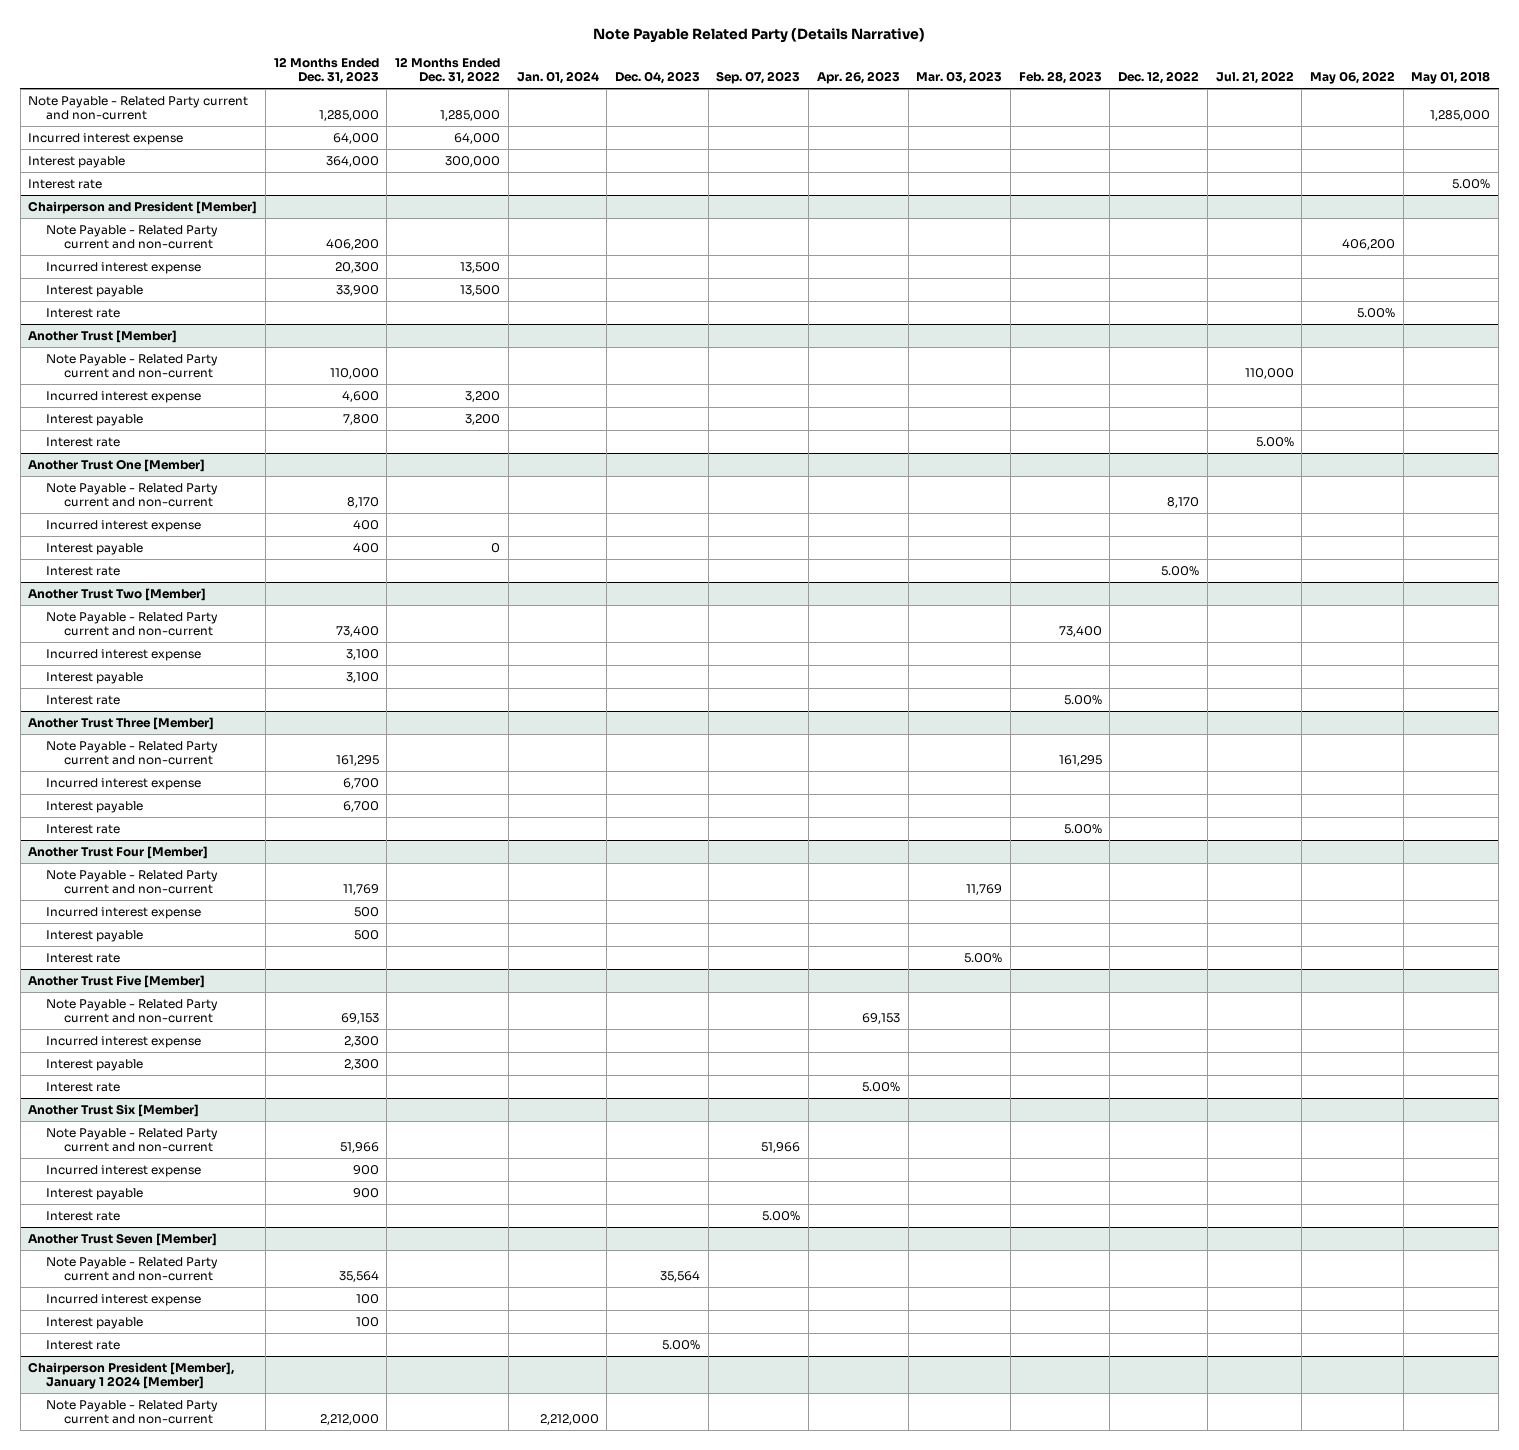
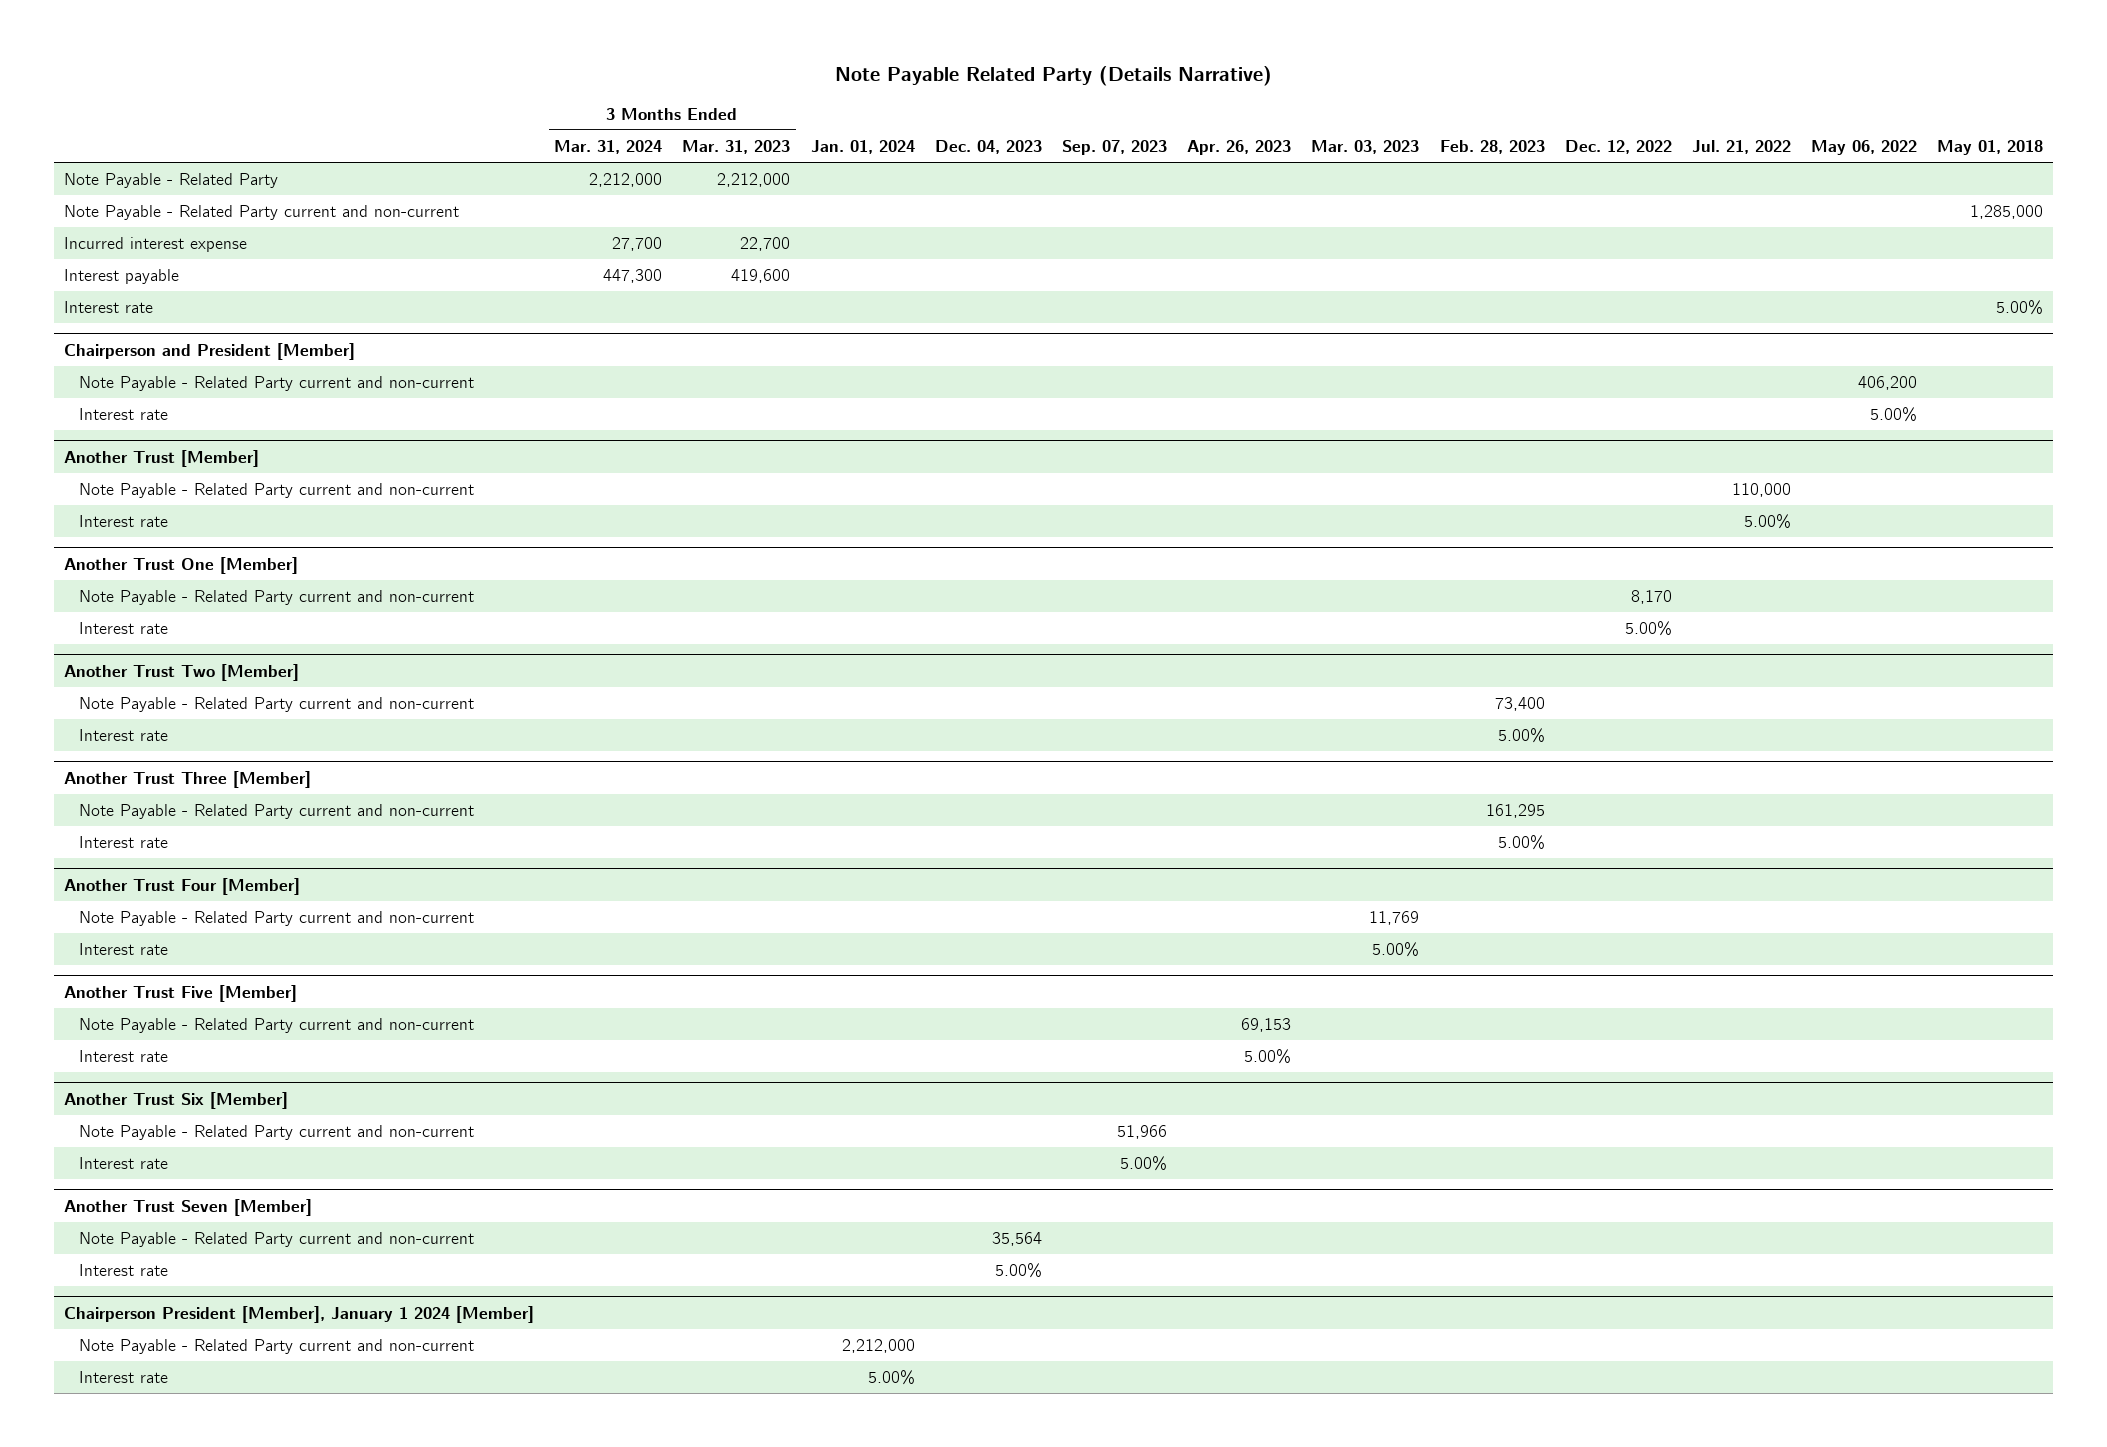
- | 12 Months Ended Dec. 31, 2023 | 12 Months Ended Dec. 31, 2022 | Jan. 01, 2024 | Dec. 04, 2023 | Sep. 07, 2023 | Apr. 26, 2023 | Mar. 03, 2023 | Feb. 28, 2023 | Dec. 12, 2022 | Jul. 21, 2022 | May 06, 2022 | May 01, 2018
+ | 3 Months Ended Mar. 31, 2024 | 3 Months Ended Mar. 31, 2023 | Jan. 01, 2024 | Dec. 04, 2023 | Sep. 07, 2023 | Apr. 26, 2023 | Mar. 03, 2023 | Feb. 28, 2023 | Dec. 12, 2022 | Jul. 21, 2022 | May 06, 2022 | May 01, 2018
+ Note Payable - Related Party | 2,212,000 | 2,212,000 | | | | | | | | | |
@ Chairperson and President [Member]
- Incurred interest expense | 20,300 | 13,500 | | | | | | | | | |
- Interest payable | 33,900 | 13,500 | | | | | | | | | |
@ Another Trust [Member]
- Incurred interest expense | 4,600 | 3,200 | | | | | | | | | |
- Interest payable | 7,800 | 3,200 | | | | | | | | | |
@ Another Trust One [Member]
- Incurred interest expense | 400 | | | | | | | | | | |
- Interest payable | 400 | 0 | | | | | | | | | |
@ Another Trust Two [Member]
- Incurred interest expense | 3,100 | | | | | | | | | | |
- Interest payable | 3,100 | | | | | | | | | | |
@ Another Trust Three [Member]
- Incurred interest expense | 6,700 | | | | | | | | | | |
- Interest payable | 6,700 | | | | | | | | | | |
@ Another Trust Four [Member]
- Incurred interest expense | 500 | | | | | | | | | | |
- Interest payable | 500 | | | | | | | | | | |
@ Another Trust Five [Member]
- Incurred interest expense | 2,300 | | | | | | | | | | |
- Interest payable | 2,300 | | | | | | | | | | |
@ Another Trust Six [Member]
- Incurred interest expense | 900 | | | | | | | | | | |
- Interest payable | 900 | | | | | | | | | | |
@ Another Trust Seven [Member]
- Incurred interest expense | 100 | | | | | | | | | | |
- Interest payable | 100 | | | | | | | | | | |
@ Chairperson President [Member], January 1 2024 [Member]
+ Interest rate | | | 5.00% | | | | | | | | |

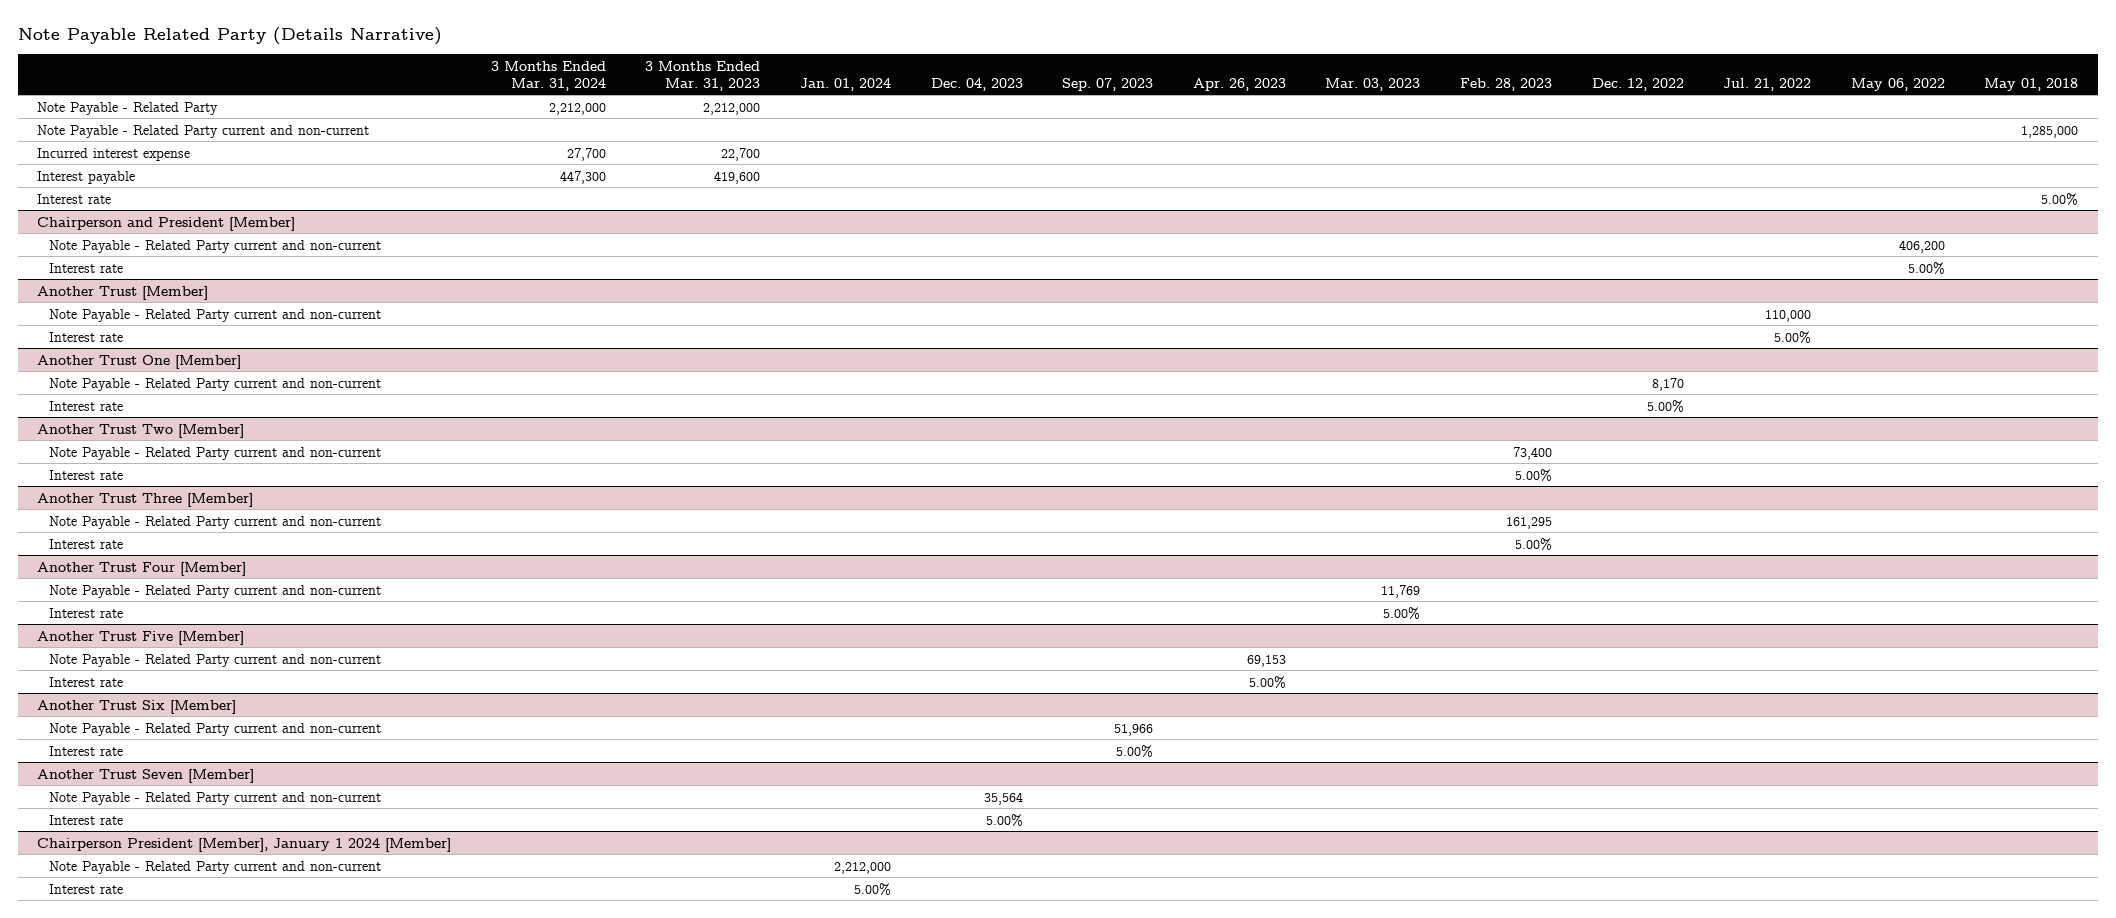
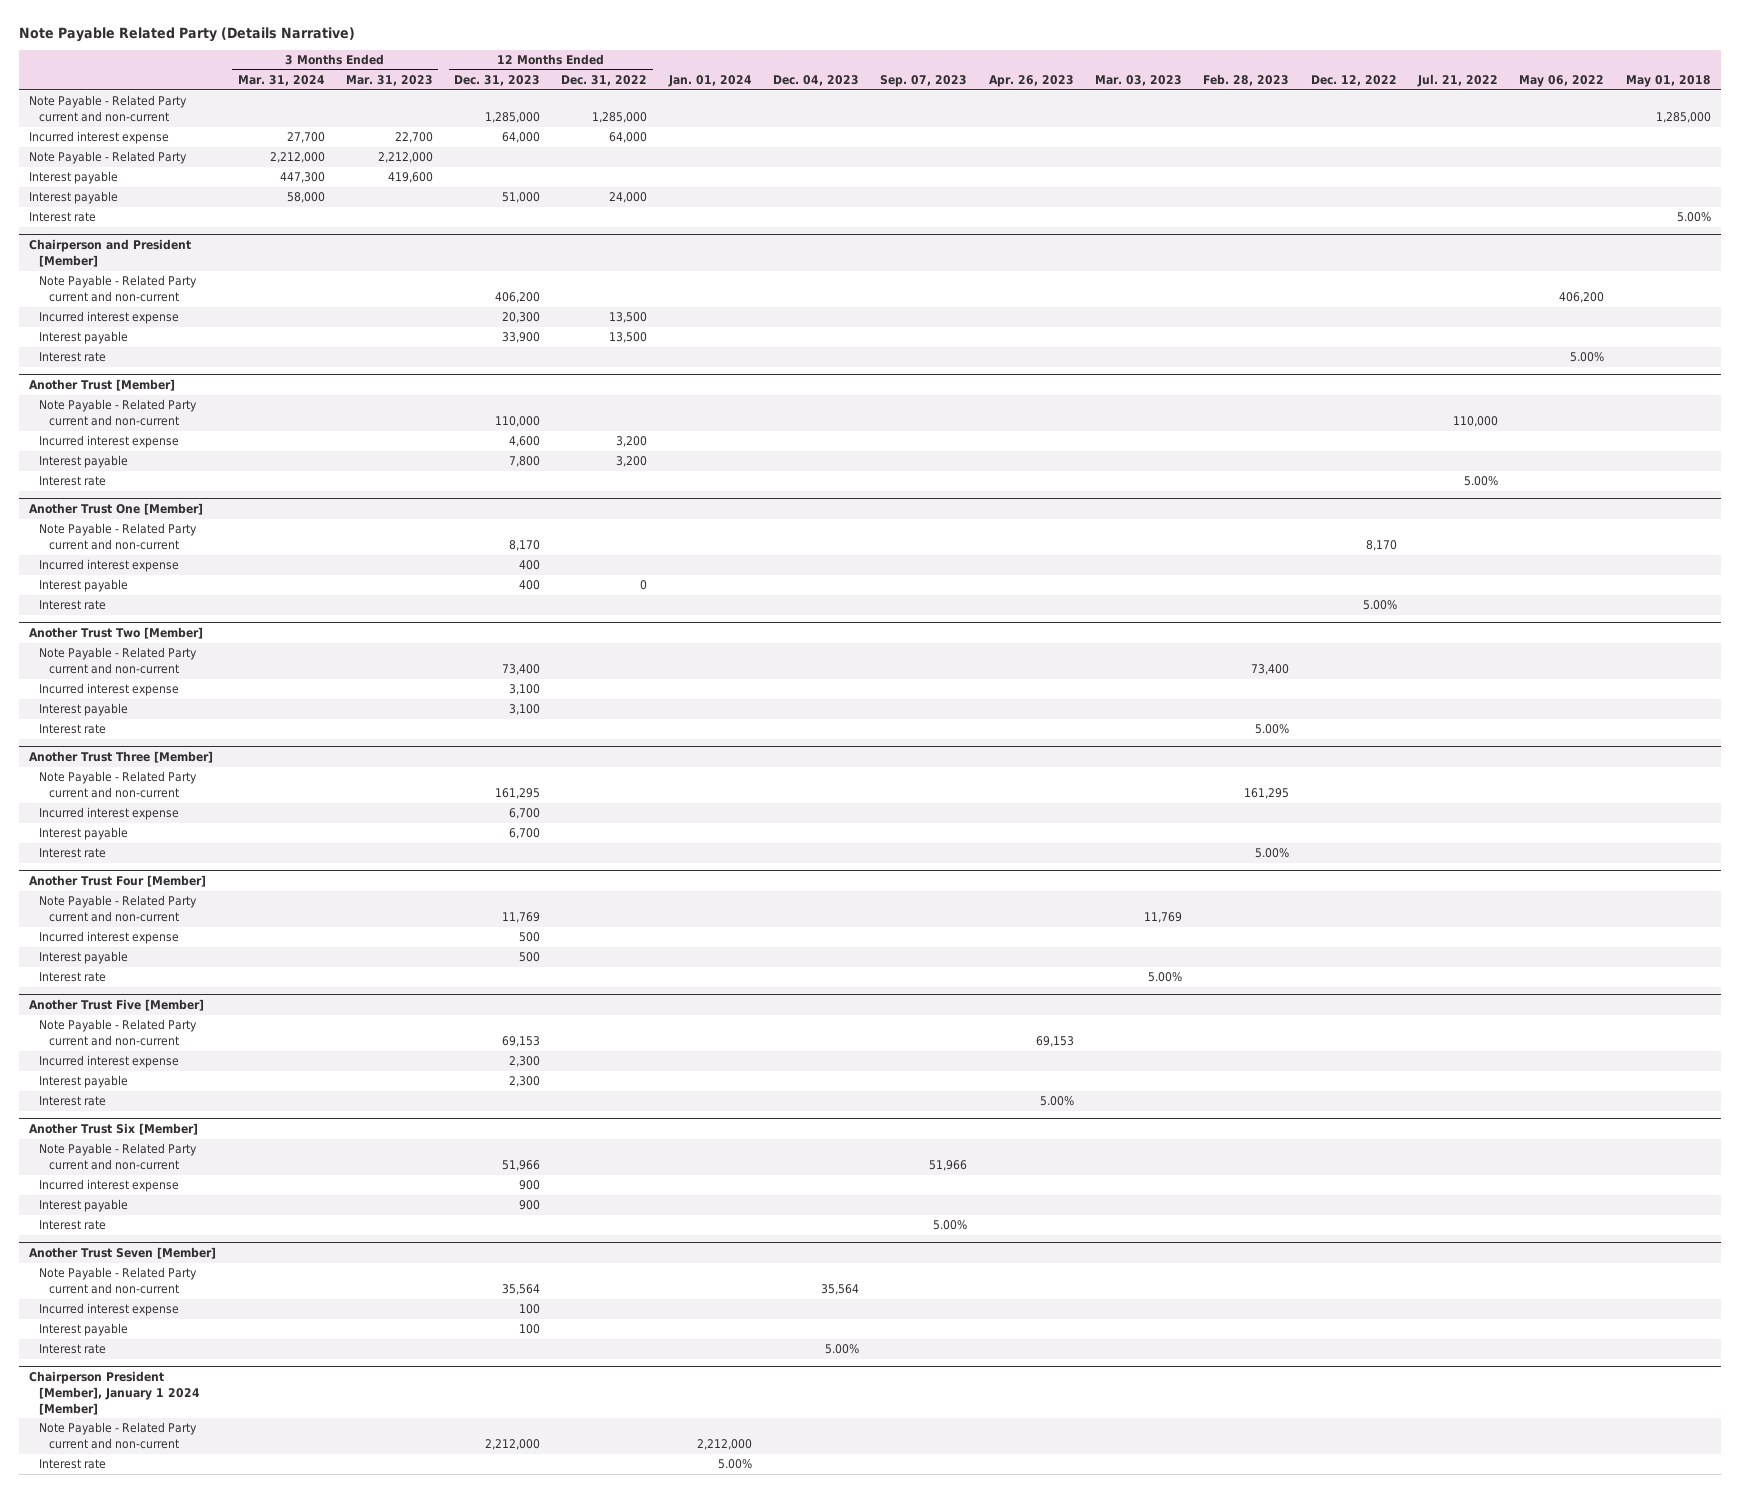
- | 3 Months Ended Mar. 31, 2024 | 3 Months Ended Mar. 31, 2023 | Jan. 01, 2024 | Dec. 04, 2023 | Sep. 07, 2023 | Apr. 26, 2023 | Mar. 03, 2023 | Feb. 28, 2023 | Dec. 12, 2022 | Jul. 21, 2022 | May 06, 2022 | May 01, 2018
+ | 3 Months Ended Mar. 31, 2024 | 3 Months Ended Mar. 31, 2023 | 12 Months Ended Dec. 31, 2023 | 12 Months Ended Dec. 31, 2022 | Jan. 01, 2024 | Dec. 04, 2023 | Sep. 07, 2023 | Apr. 26, 2023 | Mar. 03, 2023 | Feb. 28, 2023 | Dec. 12, 2022 | Jul. 21, 2022 | May 06, 2022 | May 01, 2018
moved down: Note Payable - Related Party | 2,212,000 | 2,212,000 | | | | | | | | | | | |
+ Interest payable | 58,000 | | 51,000 | 24,000 | | | | | | | | | |
@ Chairperson and President [Member]
+ Incurred interest expense | | | 20,300 | 13,500 | | | | | | | | | |
+ Interest payable | | | 33,900 | 13,500 | | | | | | | | | |
@ Another Trust [Member]
+ Incurred interest expense | | | 4,600 | 3,200 | | | | | | | | | |
+ Interest payable | | | 7,800 | 3,200 | | | | | | | | | |
@ Another Trust One [Member]
+ Incurred interest expense | | | 400 | | | | | | | | | | |
+ Interest payable | | | 400 | 0 | | | | | | | | | |
@ Another Trust Two [Member]
+ Incurred interest expense | | | 3,100 | | | | | | | | | | |
+ Interest payable | | | 3,100 | | | | | | | | | | |
@ Another Trust Three [Member]
+ Incurred interest expense | | | 6,700 | | | | | | | | | | |
+ Interest payable | | | 6,700 | | | | | | | | | | |
@ Another Trust Four [Member]
+ Incurred interest expense | | | 500 | | | | | | | | | | |
+ Interest payable | | | 500 | | | | | | | | | | |
@ Another Trust Five [Member]
+ Incurred interest expense | | | 2,300 | | | | | | | | | | |
+ Interest payable | | | 2,300 | | | | | | | | | | |
@ Another Trust Six [Member]
+ Incurred interest expense | | | 900 | | | | | | | | | | |
+ Interest payable | | | 900 | | | | | | | | | | |
@ Another Trust Seven [Member]
+ Incurred interest expense | | | 100 | | | | | | | | | | |
+ Interest payable | | | 100 | | | | | | | | | | |

